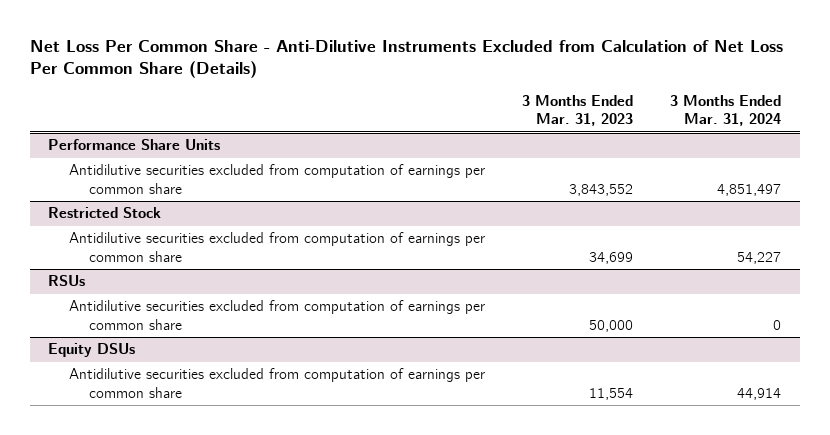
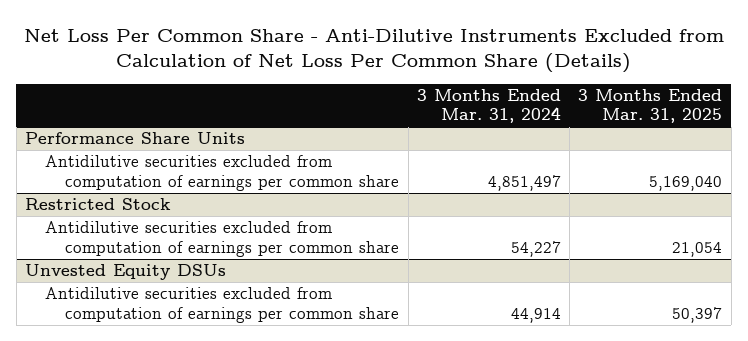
- | 3 Months Ended Mar. 31, 2023 | 3 Months Ended Mar. 31, 2024
+ | 3 Months Ended Mar. 31, 2024 | 3 Months Ended Mar. 31, 2025
- RSUs
- Antidilutive securities excluded from computation of earnings per common share | 50,000 | 0
- Equity DSUs
+ Unvested Equity DSUs

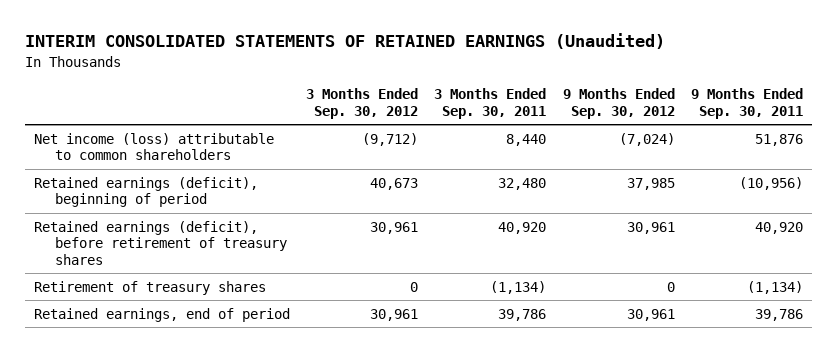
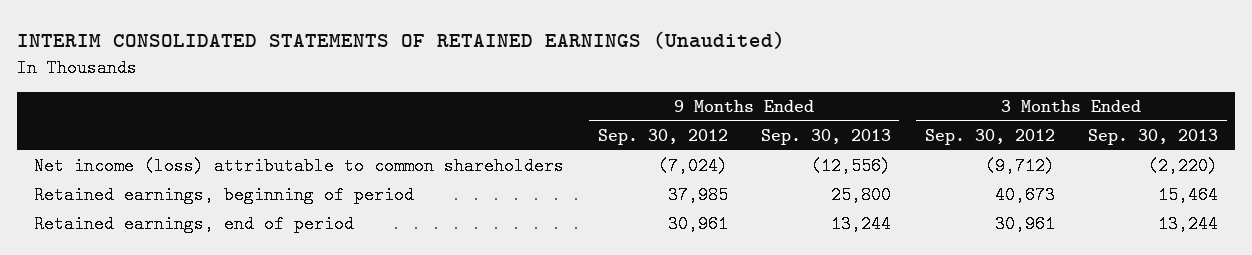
- | 3 Months Ended Sep. 30, 2012 | 3 Months Ended Sep. 30, 2011 | 9 Months Ended Sep. 30, 2012 | 9 Months Ended Sep. 30, 2011
+ | 9 Months Ended Sep. 30, 2012 | 9 Months Ended Sep. 30, 2013 | 3 Months Ended Sep. 30, 2012 | 3 Months Ended Sep. 30, 2013
- Retained earnings (deficit), beginning of period | 40,673 | 32,480 | 37,985 | (10,956)
- Retained earnings (deficit), before retirement of treasury shares | 30,961 | 40,920 | 30,961 | 40,920
- Retirement of treasury shares | 0 | (1,134) | 0 | (1,134)
+ Retained earnings, beginning of period | 37,985 | 25,800 | 40,673 | 15,464

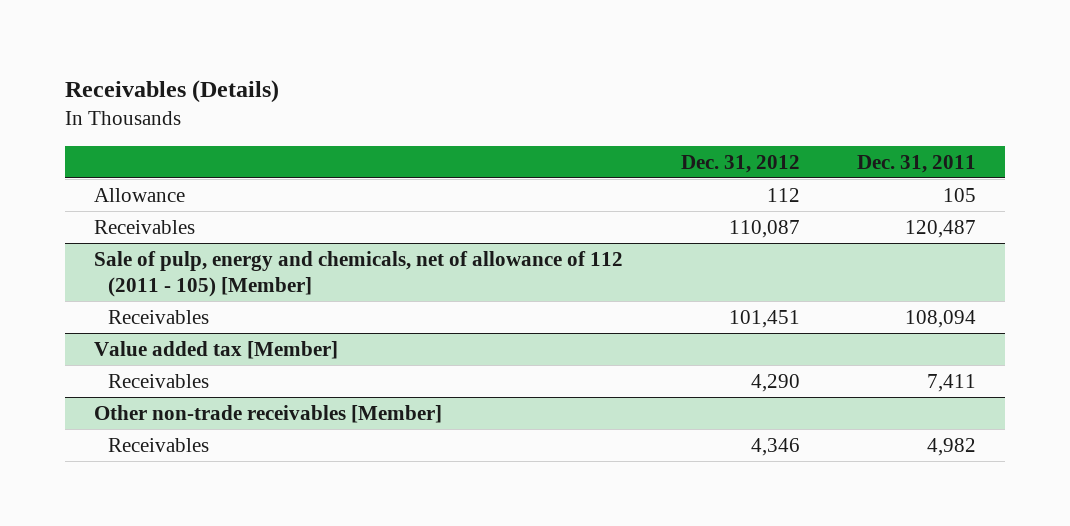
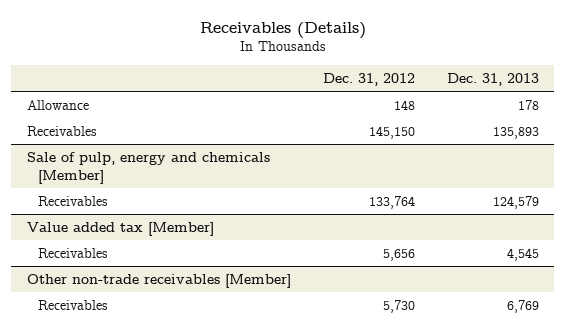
- | Dec. 31, 2012 | Dec. 31, 2011
+ | Dec. 31, 2012 | Dec. 31, 2013
- Allowance | 112 | 105
- Receivables | 110,087 | 120,487
- Sale of pulp, energy and chemicals, net of allowance of 112 (2011 - 105) [Member]
- Receivables | 101,451 | 108,094
+ Allowance | 148 | 178
+ Receivables | 145,150 | 135,893
+ Sale of pulp, energy and chemicals [Member]
+ Receivables | 133,764 | 124,579
@ Value added tax [Member]
- Receivables | 4,290 | 7,411
+ Receivables | 5,656 | 4,545
@ Other non-trade receivables [Member]
- Receivables | 4,346 | 4,982
+ Receivables | 5,730 | 6,769

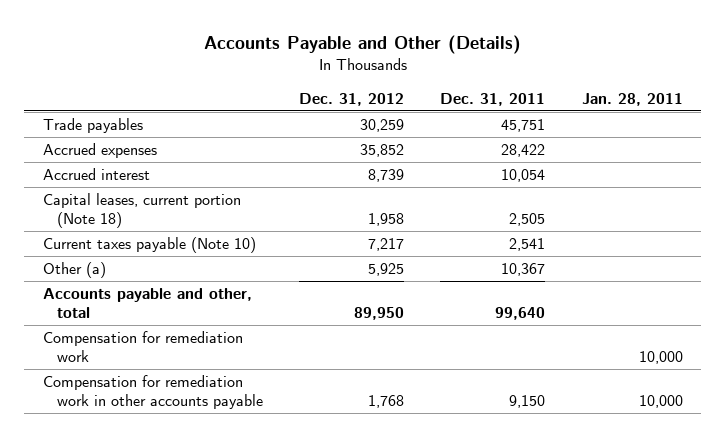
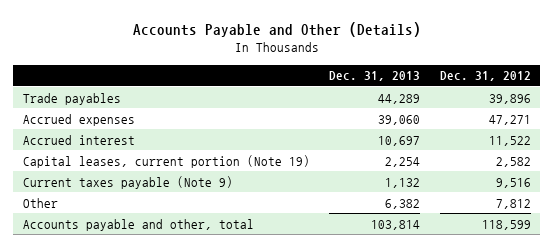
- | Dec. 31, 2012 | Dec. 31, 2011 | Jan. 28, 2011
+ | Dec. 31, 2013 | Dec. 31, 2012
- Trade payables | 30,259 | 45,751 |
- Accrued expenses | 35,852 | 28,422 |
- Accrued interest | 8,739 | 10,054 |
- Capital leases, current portion (Note 18) | 1,958 | 2,505 |
- Current taxes payable (Note 10) | 7,217 | 2,541 |
- Other (a) | 5,925 | 10,367 |
- Accounts payable and other, total | 89,950 | 99,640 |
- Compensation for remediation work | | | 10,000
- Compensation for remediation work in other accounts payable | 1,768 | 9,150 | 10,000
+ Trade payables | 44,289 | 39,896
+ Accrued expenses | 39,060 | 47,271
+ Accrued interest | 10,697 | 11,522
+ Capital leases, current portion (Note 19) | 2,254 | 2,582
+ Current taxes payable (Note 9) | 1,132 | 9,516
+ Other | 6,382 | 7,812
+ Accounts payable and other, total | 103,814 | 118,599

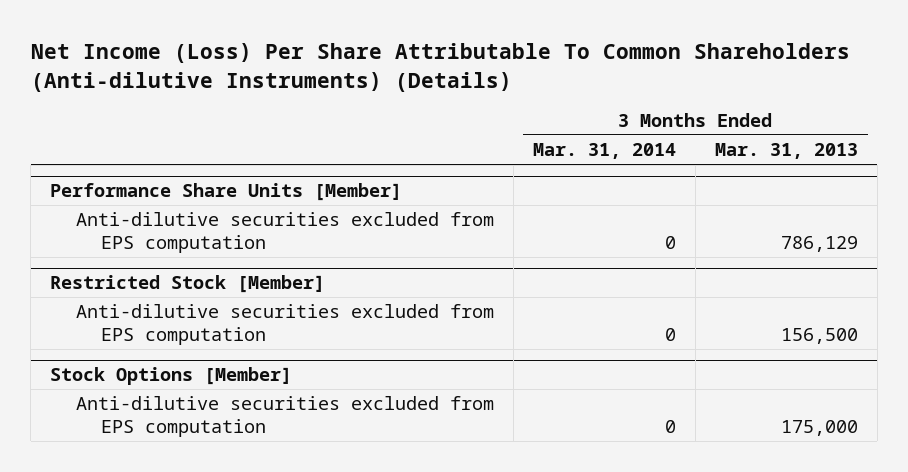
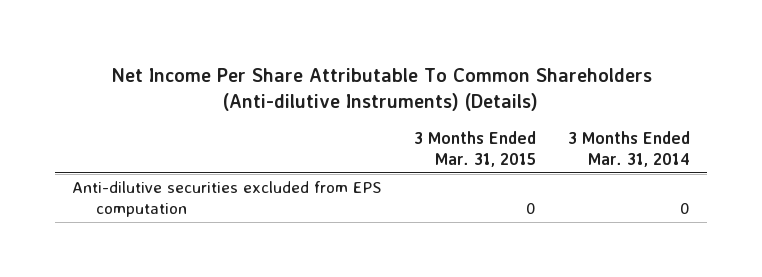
- Net Income (Loss) Per Share Attributable To Common Shareholders (Anti-dilutive Instruments) (Details)
+ Net Income Per Share Attributable To Common Shareholders (Anti-dilutive Instruments) (Details)
- | 3 Months Ended Mar. 31, 2014 | 3 Months Ended Mar. 31, 2013
+ | 3 Months Ended Mar. 31, 2015 | 3 Months Ended Mar. 31, 2014
- Performance Share Units [Member]
- Restricted Stock [Member]
- Anti-dilutive securities excluded from EPS computation | 0 | 156,500
- Stock Options [Member]
- Anti-dilutive securities excluded from EPS computation | 0 | 175,000

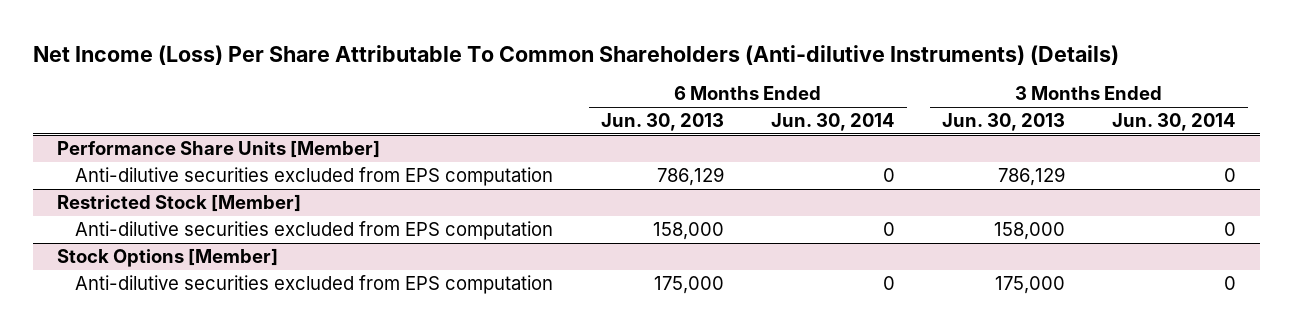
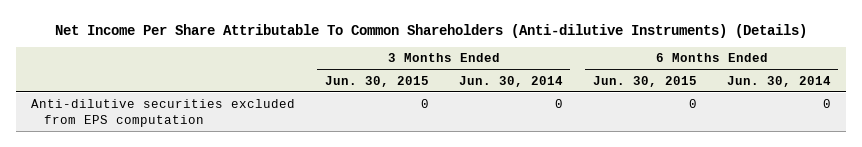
- Net Income (Loss) Per Share Attributable To Common Shareholders (Anti-dilutive Instruments) (Details)
+ Net Income Per Share Attributable To Common Shareholders (Anti-dilutive Instruments) (Details)
- | 6 Months Ended Jun. 30, 2013 | 6 Months Ended Jun. 30, 2014 | 3 Months Ended Jun. 30, 2013 | 3 Months Ended Jun. 30, 2014
+ | 3 Months Ended Jun. 30, 2015 | 3 Months Ended Jun. 30, 2014 | 6 Months Ended Jun. 30, 2015 | 6 Months Ended Jun. 30, 2014
- Performance Share Units [Member]
- Restricted Stock [Member]
- Anti-dilutive securities excluded from EPS computation | 158,000 | 0 | 158,000 | 0
- Stock Options [Member]
- Anti-dilutive securities excluded from EPS computation | 175,000 | 0 | 175,000 | 0

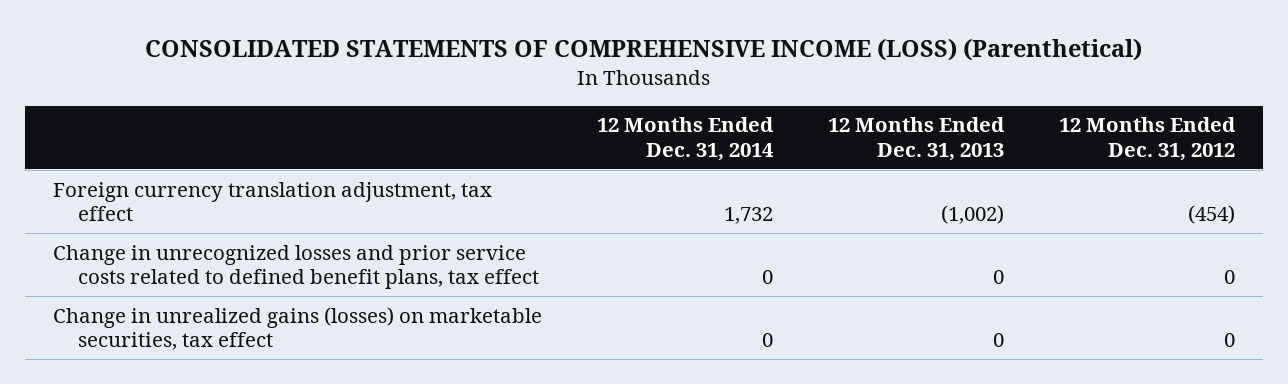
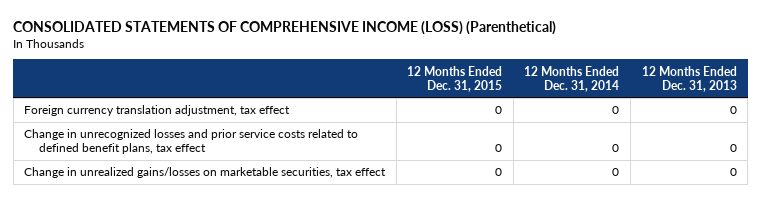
- | 12 Months Ended Dec. 31, 2014 | 12 Months Ended Dec. 31, 2013 | 12 Months Ended Dec. 31, 2012
+ | 12 Months Ended Dec. 31, 2015 | 12 Months Ended Dec. 31, 2014 | 12 Months Ended Dec. 31, 2013
- Foreign currency translation adjustment, tax effect | 1,732 | (1,002) | (454)
+ Foreign currency translation adjustment, tax effect | 0 | 0 | 0
- Change in unrealized gains (losses) on marketable securities, tax effect | 0 | 0 | 0
+ Change in unrealized gains/losses on marketable securities, tax effect | 0 | 0 | 0

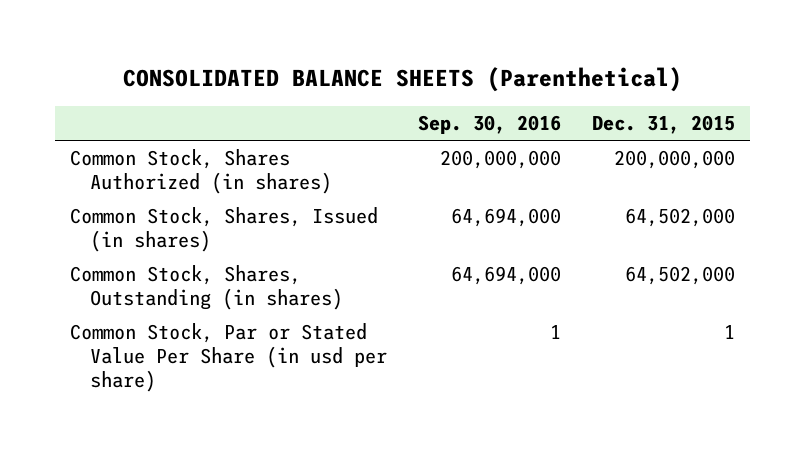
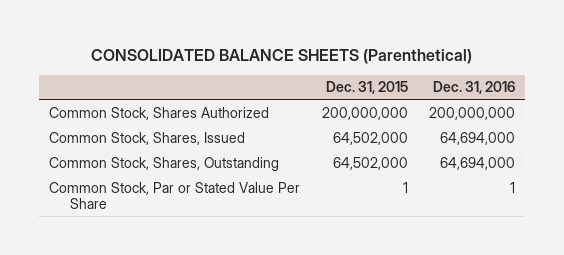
- | Sep. 30, 2016 | Dec. 31, 2015
+ | Dec. 31, 2015 | Dec. 31, 2016
- Common Stock, Shares Authorized (in shares) | 200,000,000 | 200,000,000
- Common Stock, Shares, Issued (in shares) | 64,694,000 | 64,502,000
- Common Stock, Shares, Outstanding (in shares) | 64,694,000 | 64,502,000
- Common Stock, Par or Stated Value Per Share (in usd per share) | 1 | 1
+ Common Stock, Shares Authorized | 200,000,000 | 200,000,000
+ Common Stock, Shares, Issued | 64,502,000 | 64,694,000
+ Common Stock, Shares, Outstanding | 64,502,000 | 64,694,000
+ Common Stock, Par or Stated Value Per Share | 1 | 1

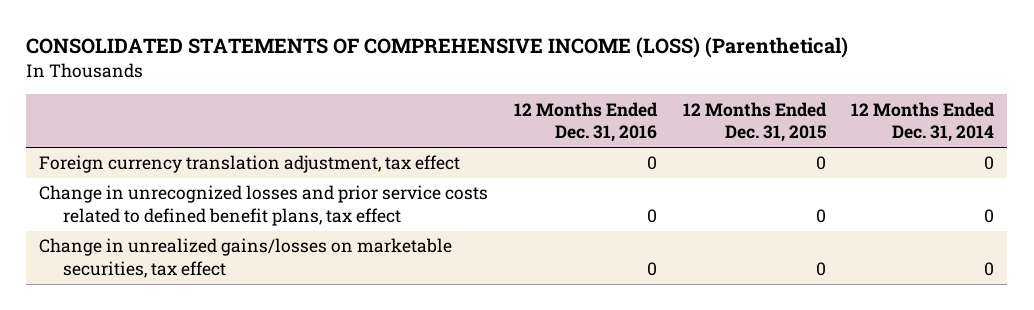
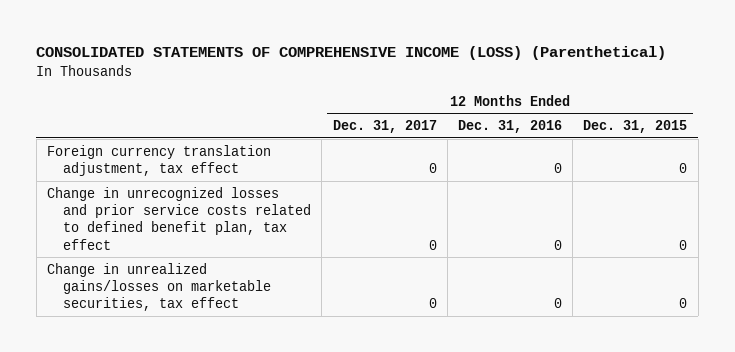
- | 12 Months Ended Dec. 31, 2016 | 12 Months Ended Dec. 31, 2015 | 12 Months Ended Dec. 31, 2014
+ | 12 Months Ended Dec. 31, 2017 | 12 Months Ended Dec. 31, 2016 | 12 Months Ended Dec. 31, 2015
- Change in unrecognized losses and prior service costs related to defined benefit plans, tax effect | 0 | 0 | 0
+ Change in unrecognized losses and prior service costs related to defined benefit plan, tax effect | 0 | 0 | 0

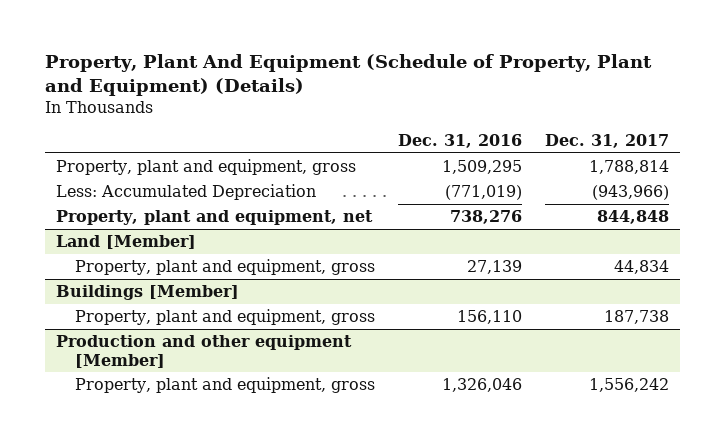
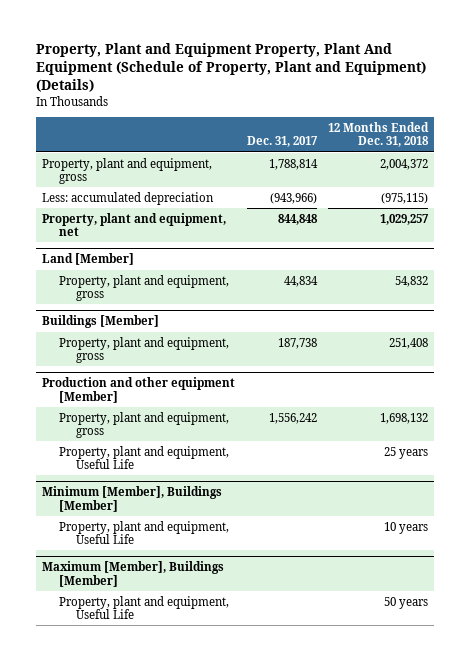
- Property, Plant And Equipment (Schedule of Property, Plant and Equipment) (Details)
+ Property, Plant and Equipment Property, Plant And Equipment (Schedule of Property, Plant and Equipment) (Details)
- | Dec. 31, 2016 | Dec. 31, 2017
+ | Dec. 31, 2017 | 12 Months Ended Dec. 31, 2018
- Less: Accumulated Depreciation | (771,019) | (943,966)
+ Less: accumulated depreciation | (943,966) | (975,115)
@ Production and other equipment [Member]
+ Property, plant and equipment, Useful Life | | 25 years
+ Minimum [Member], Buildings [Member]
+ Property, plant and equipment, Useful Life | | 10 years
+ Maximum [Member], Buildings [Member]
+ Property, plant and equipment, Useful Life | | 50 years

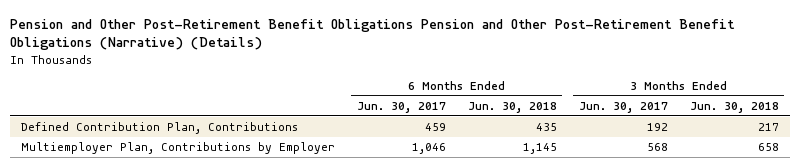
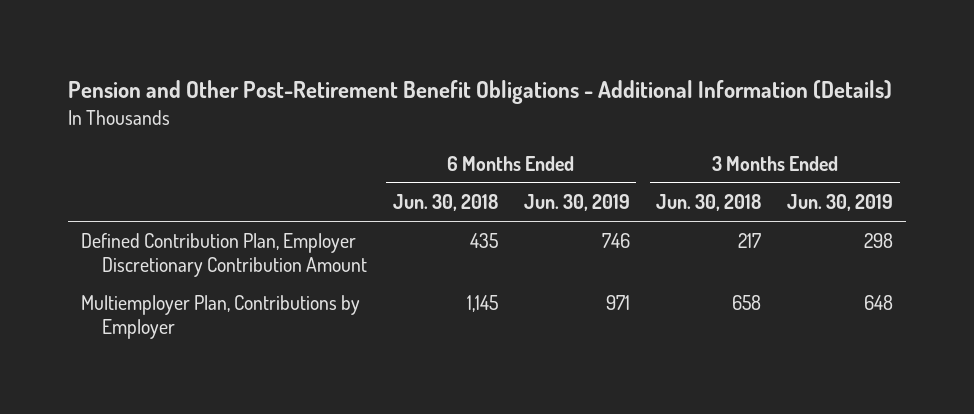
- Pension and Other Post-Retirement Benefit Obligations Pension and Other Post-Retirement Benefit Obligations (Narrative) (Details)
+ Pension and Other Post-Retirement Benefit Obligations - Additional Information (Details)
- | 6 Months Ended Jun. 30, 2017 | 6 Months Ended Jun. 30, 2018 | 3 Months Ended Jun. 30, 2017 | 3 Months Ended Jun. 30, 2018
+ | 6 Months Ended Jun. 30, 2018 | 6 Months Ended Jun. 30, 2019 | 3 Months Ended Jun. 30, 2018 | 3 Months Ended Jun. 30, 2019
- Defined Contribution Plan, Contributions | 459 | 435 | 192 | 217
+ Defined Contribution Plan, Employer Discretionary Contribution Amount | 435 | 746 | 217 | 298

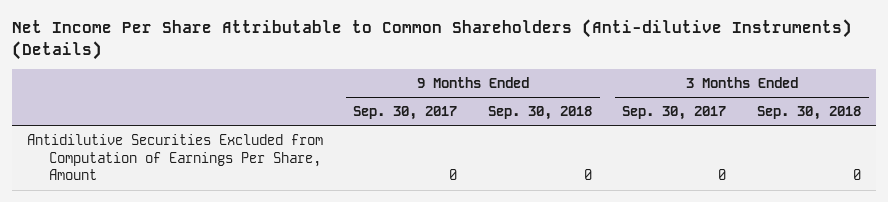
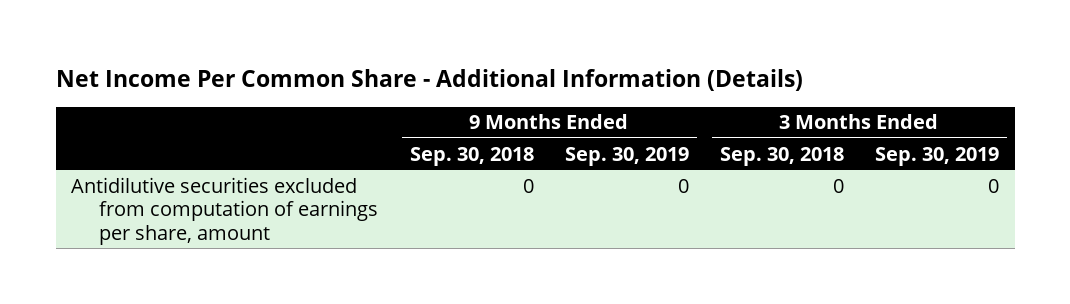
- Net Income Per Share Attributable to Common Shareholders (Anti-dilutive Instruments) (Details)
+ Net Income Per Common Share - Additional Information (Details)
- | 9 Months Ended Sep. 30, 2017 | 9 Months Ended Sep. 30, 2018 | 3 Months Ended Sep. 30, 2017 | 3 Months Ended Sep. 30, 2018
+ | 9 Months Ended Sep. 30, 2018 | 9 Months Ended Sep. 30, 2019 | 3 Months Ended Sep. 30, 2018 | 3 Months Ended Sep. 30, 2019
- Antidilutive Securities Excluded from Computation of Earnings Per Share, Amount | 0 | 0 | 0 | 0
+ Antidilutive securities excluded from computation of earnings per share, amount | 0 | 0 | 0 | 0

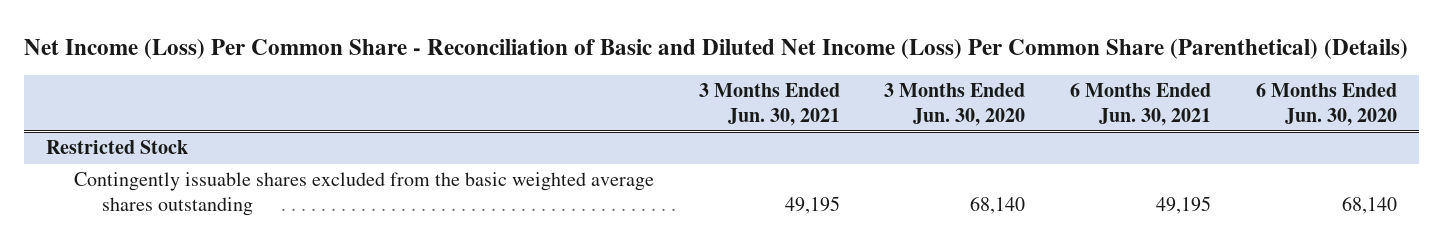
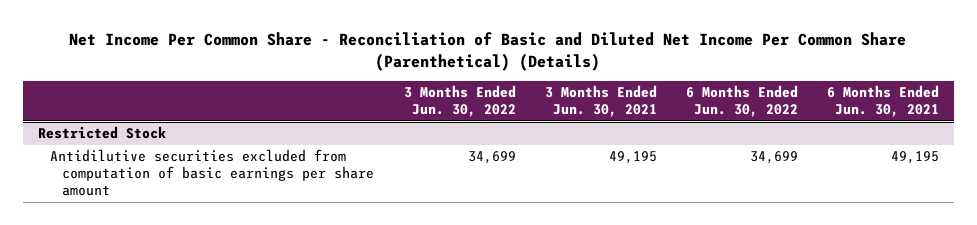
- Net Income (Loss) Per Common Share - Reconciliation of Basic and Diluted Net Income (Loss) Per Common Share (Parenthetical) (Details)
+ Net Income Per Common Share - Reconciliation of Basic and Diluted Net Income Per Common Share (Parenthetical) (Details)
- | 3 Months Ended Jun. 30, 2021 | 3 Months Ended Jun. 30, 2020 | 6 Months Ended Jun. 30, 2021 | 6 Months Ended Jun. 30, 2020
+ | 3 Months Ended Jun. 30, 2022 | 3 Months Ended Jun. 30, 2021 | 6 Months Ended Jun. 30, 2022 | 6 Months Ended Jun. 30, 2021
@ Restricted Stock
- Contingently issuable shares excluded from the basic weighted average shares outstanding | 49,195 | 68,140 | 49,195 | 68,140
+ Antidilutive securities excluded from computation of basic earnings per share amount | 34,699 | 49,195 | 34,699 | 49,195

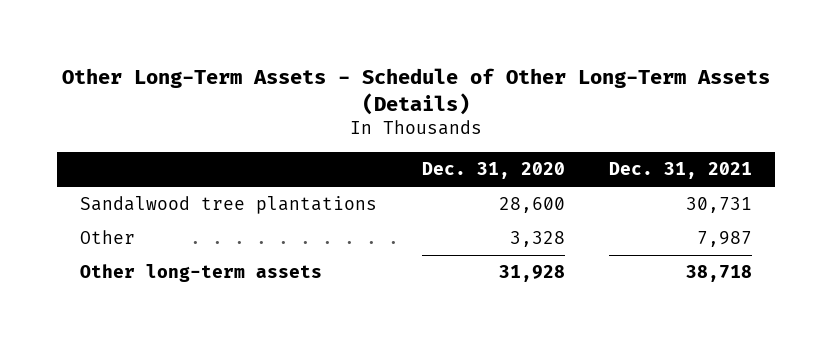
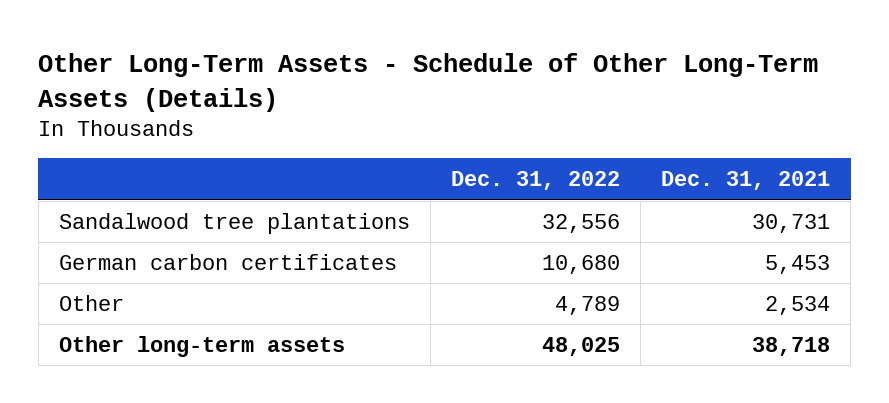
- | Dec. 31, 2020 | Dec. 31, 2021
+ | Dec. 31, 2022 | Dec. 31, 2021
- Other | 3,328 | 7,987
+ German carbon certificates | 10,680 | 5,453
+ Other | 4,789 | 2,534

